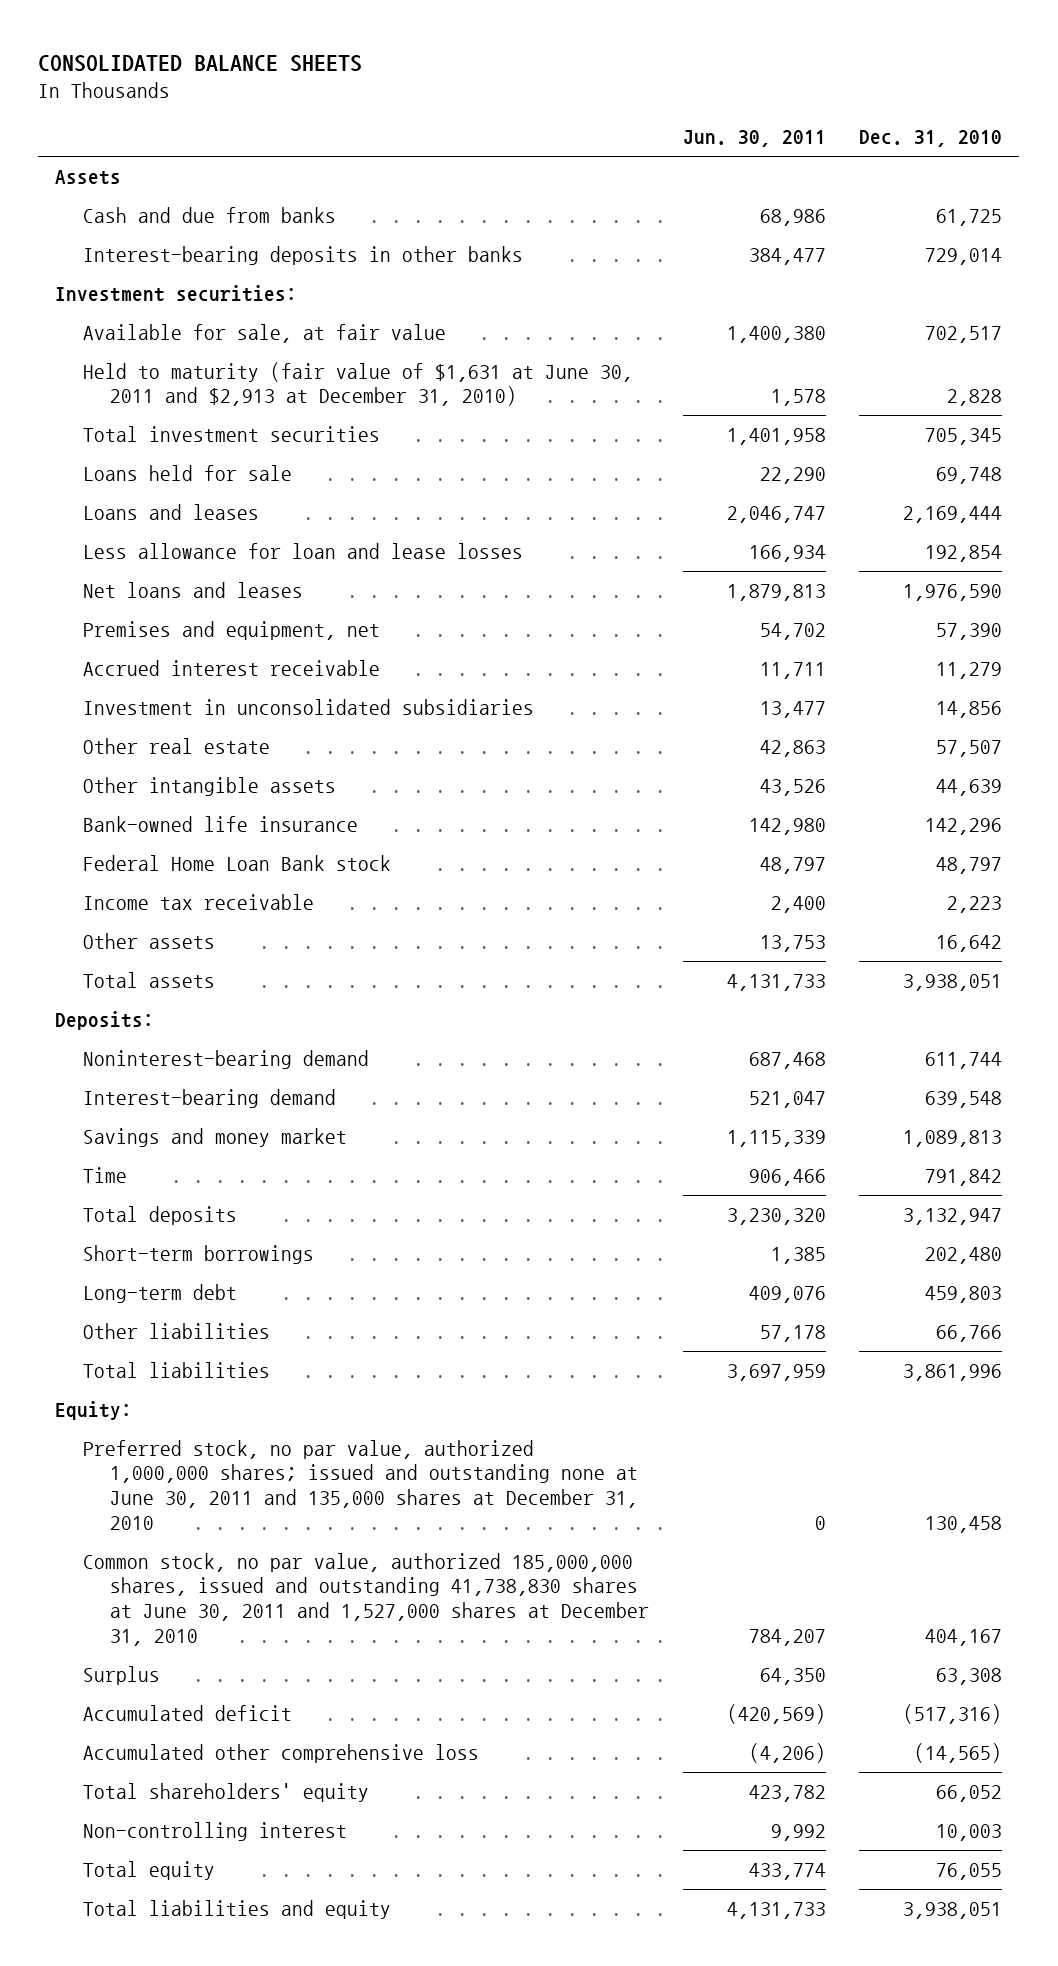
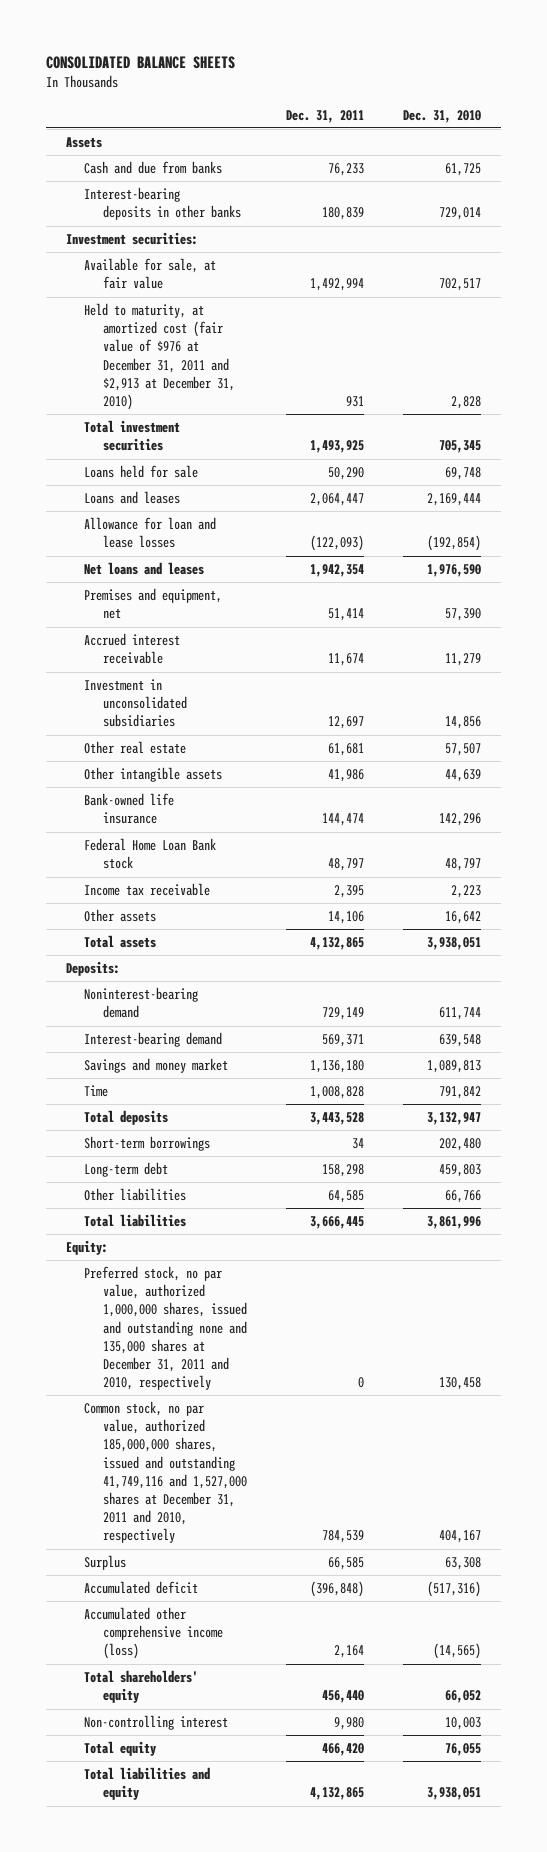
- | Jun. 30, 2011 | Dec. 31, 2010
+ | Dec. 31, 2011 | Dec. 31, 2010
- Held to maturity (fair value of $1,631 at June 30, 2011 and $2,913 at December 31, 2010) | 1,578 | 2,828
+ Held to maturity, at amortized cost (fair value of $976 at December 31, 2011 and $2,913 at December 31, 2010) | 931 | 2,828
- Less allowance for loan and lease losses | 166,934 | 192,854
+ Allowance for loan and lease losses | (122,093) | (192,854)
- Preferred stock, no par value, authorized 1,000,000 shares; issued and outstanding none at June 30, 2011 and 135,000 shares at December 31, 2010 | 0 | 130,458
- Common stock, no par value, authorized 185,000,000 shares, issued and outstanding 41,738,830 shares at June 30, 2011 and 1,527,000 shares at December 31, 2010 | 784,207 | 404,167
+ Preferred stock, no par value, authorized 1,000,000 shares, issued and outstanding none and 135,000 shares at December 31, 2011 and 2010, respectively | 0 | 130,458
+ Common stock, no par value, authorized 185,000,000 shares, issued and outstanding 41,749,116 and 1,527,000 shares at December 31, 2011 and 2010, respectively | 784,539 | 404,167
- Accumulated other comprehensive loss | (4,206) | (14,565)
+ Accumulated other comprehensive income (loss) | 2,164 | (14,565)

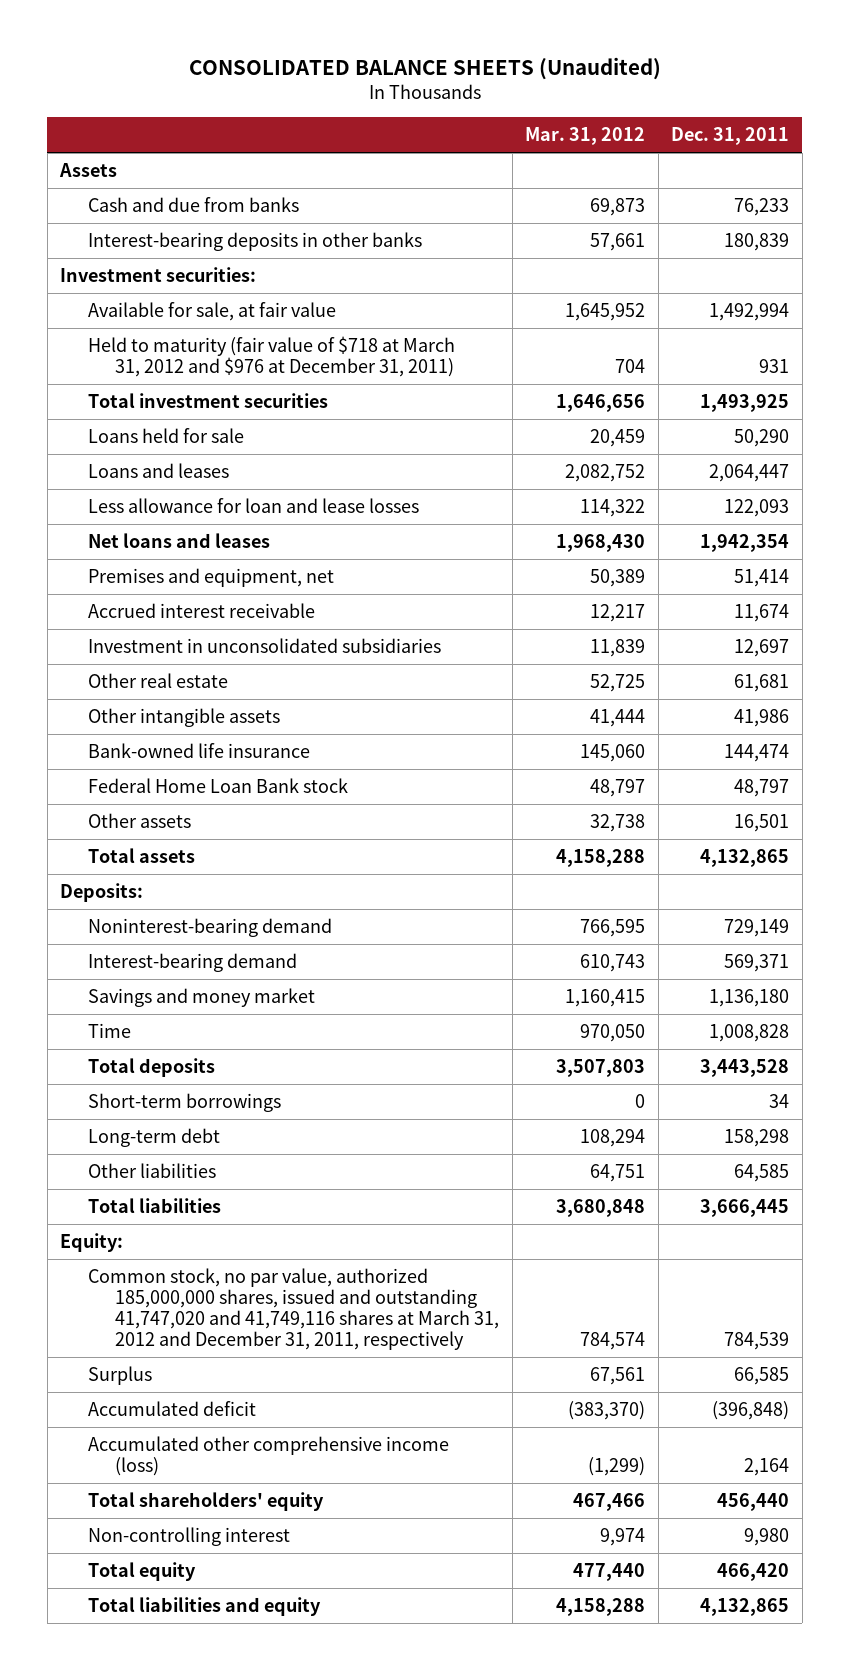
- CONSOLIDATED BALANCE SHEETS
+ CONSOLIDATED BALANCE SHEETS (Unaudited)
- | Dec. 31, 2011 | Dec. 31, 2010
+ | Mar. 31, 2012 | Dec. 31, 2011
- Held to maturity, at amortized cost (fair value of $976 at December 31, 2011 and $2,913 at December 31, 2010) | 931 | 2,828
+ Held to maturity (fair value of $718 at March 31, 2012 and $976 at December 31, 2011) | 704 | 931
- Allowance for loan and lease losses | (122,093) | (192,854)
+ Less allowance for loan and lease losses | 114,322 | 122,093
- Income tax receivable | 2,395 | 2,223
- Other assets | 14,106 | 16,642
+ Other assets | 32,738 | 16,501
- Preferred stock, no par value, authorized 1,000,000 shares, issued and outstanding none and 135,000 shares at December 31, 2011 and 2010, respectively | 0 | 130,458
- Common stock, no par value, authorized 185,000,000 shares, issued and outstanding 41,749,116 and 1,527,000 shares at December 31, 2011 and 2010, respectively | 784,539 | 404,167
+ Common stock, no par value, authorized 185,000,000 shares, issued and outstanding 41,747,020 and 41,749,116 shares at March 31, 2012 and December 31, 2011, respectively | 784,574 | 784,539

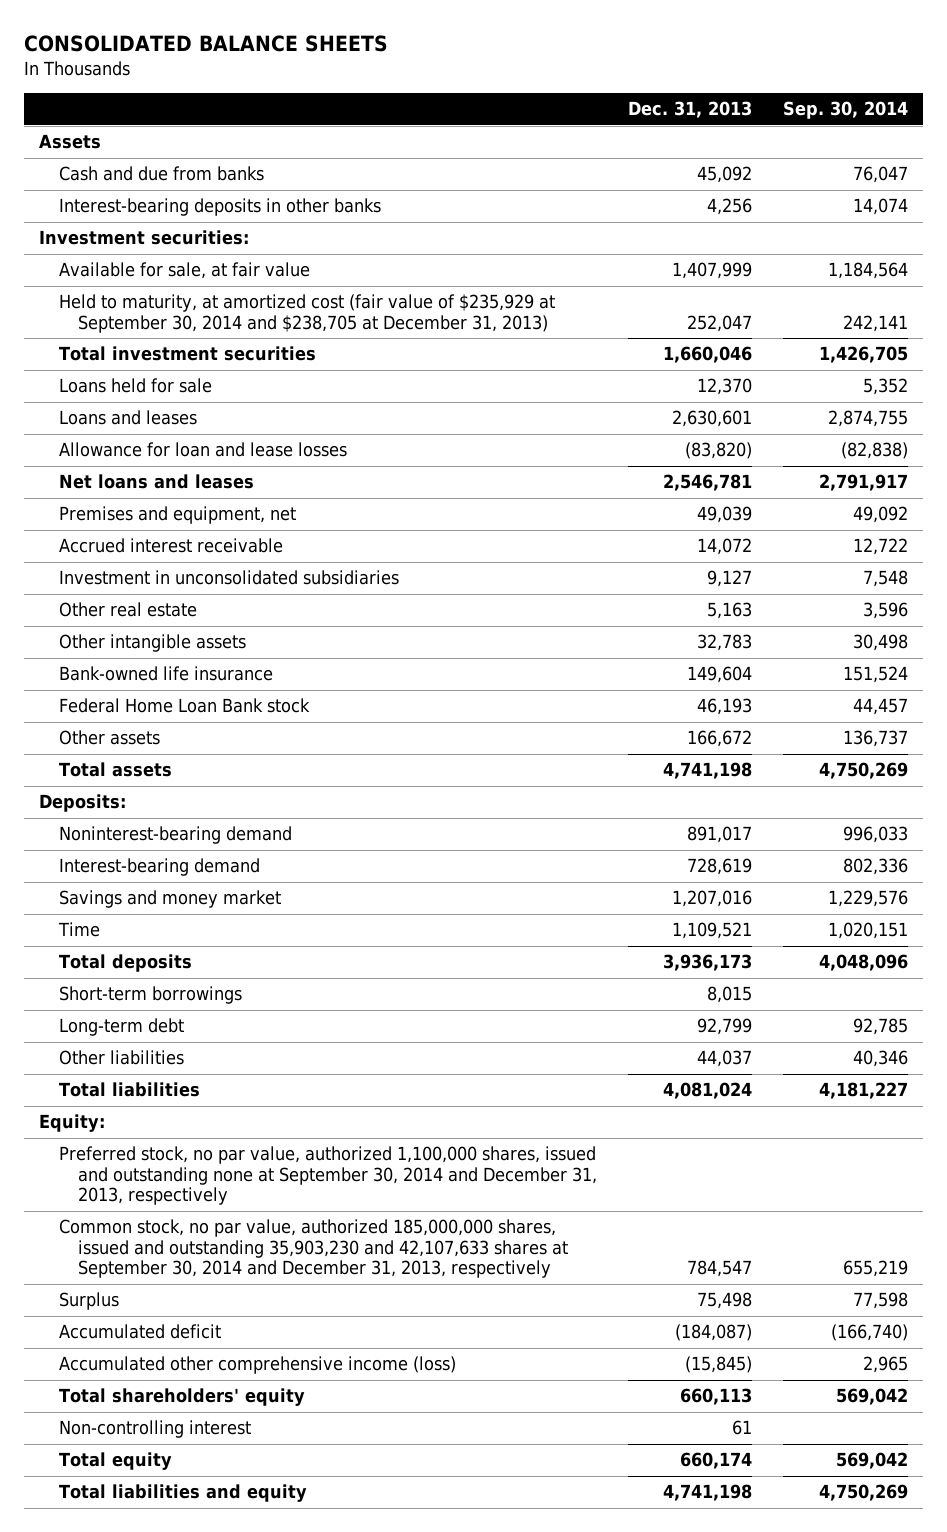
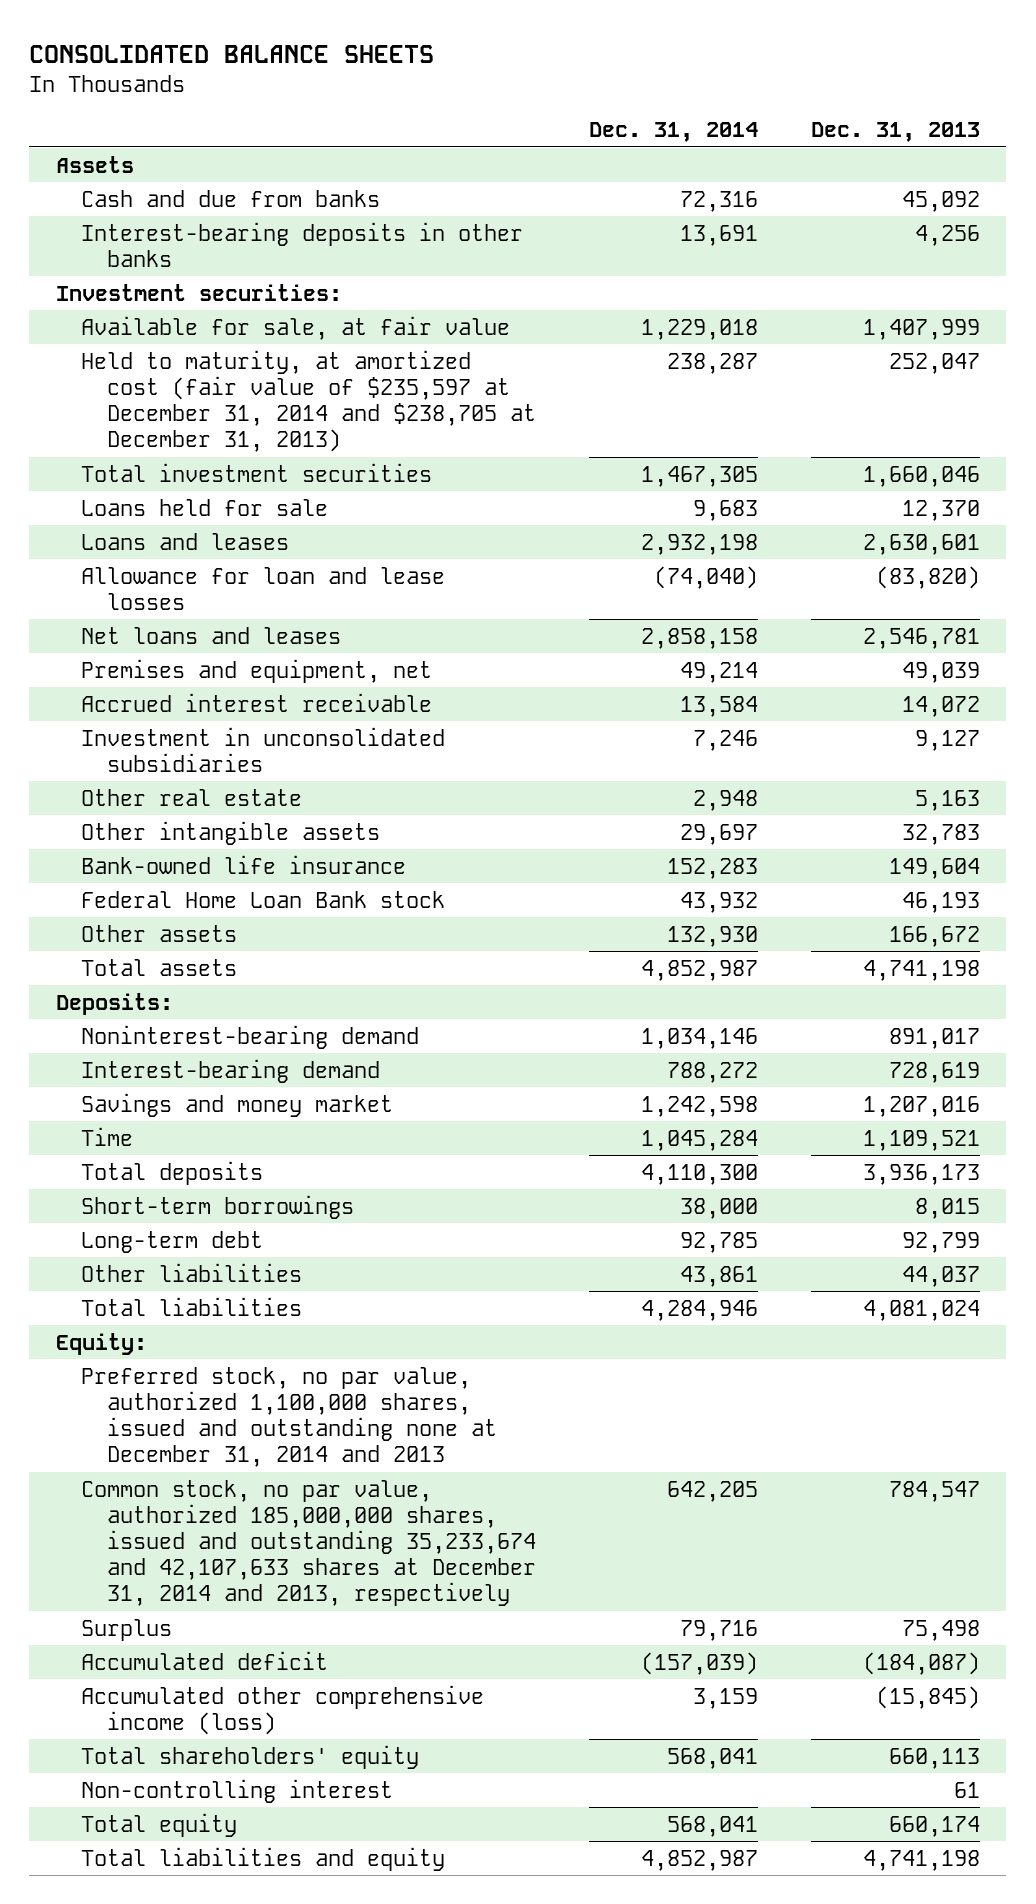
- | Dec. 31, 2013 | Sep. 30, 2014
+ | Dec. 31, 2014 | Dec. 31, 2013
- Held to maturity, at amortized cost (fair value of $235,929 at September 30, 2014 and $238,705 at December 31, 2013) | 252,047 | 242,141
+ Held to maturity, at amortized cost (fair value of $235,597 at December 31, 2014 and $238,705 at December 31, 2013) | 238,287 | 252,047
- Preferred stock, no par value, authorized 1,100,000 shares, issued and outstanding none at September 30, 2014 and December 31, 2013, respectively
- Common stock, no par value, authorized 185,000,000 shares, issued and outstanding 35,903,230 and 42,107,633 shares at September 30, 2014 and December 31, 2013, respectively | 784,547 | 655,219
+ Preferred stock, no par value, authorized 1,100,000 shares, issued and outstanding none at December 31, 2014 and 2013
+ Common stock, no par value, authorized 185,000,000 shares, issued and outstanding 35,233,674 and 42,107,633 shares at December 31, 2014 and 2013, respectively | 642,205 | 784,547

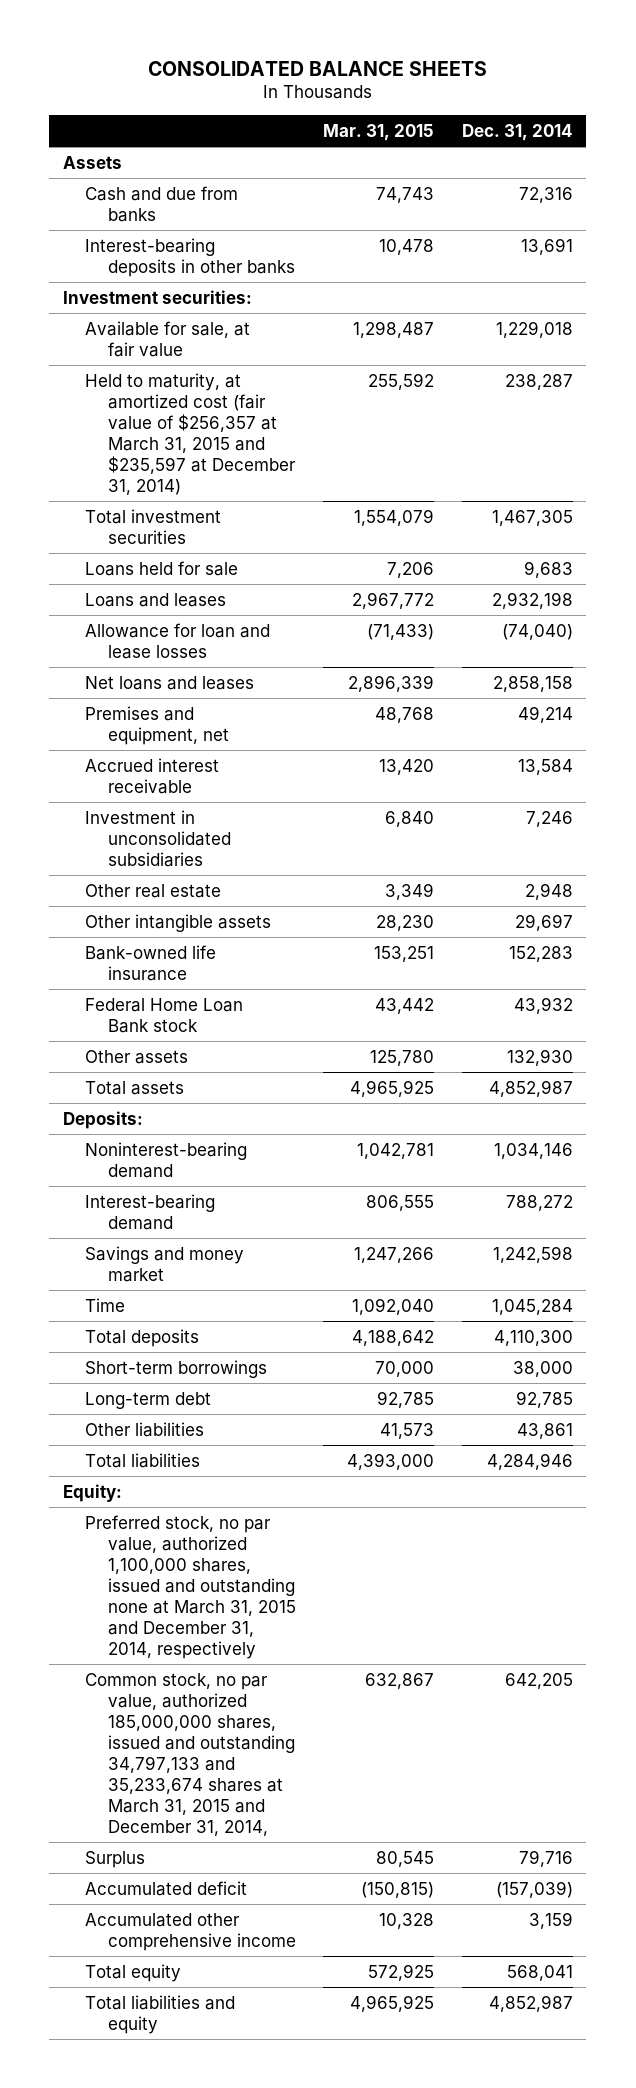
- | Dec. 31, 2014 | Dec. 31, 2013
+ | Mar. 31, 2015 | Dec. 31, 2014
- Held to maturity, at amortized cost (fair value of $235,597 at December 31, 2014 and $238,705 at December 31, 2013) | 238,287 | 252,047
+ Held to maturity, at amortized cost (fair value of $256,357 at March 31, 2015 and $235,597 at December 31, 2014) | 255,592 | 238,287
- Preferred stock, no par value, authorized 1,100,000 shares, issued and outstanding none at December 31, 2014 and 2013
- Common stock, no par value, authorized 185,000,000 shares, issued and outstanding 35,233,674 and 42,107,633 shares at December 31, 2014 and 2013, respectively | 642,205 | 784,547
+ Preferred stock, no par value, authorized 1,100,000 shares, issued and outstanding none at March 31, 2015 and December 31, 2014, respectively
+ Common stock, no par value, authorized 185,000,000 shares, issued and outstanding 34,797,133 and 35,233,674 shares at March 31, 2015 and December 31, 2014, | 632,867 | 642,205
- Accumulated other comprehensive income (loss) | 3,159 | (15,845)
- Total shareholders' equity | 568,041 | 660,113
- Non-controlling interest | | 61
+ Accumulated other comprehensive income | 10,328 | 3,159

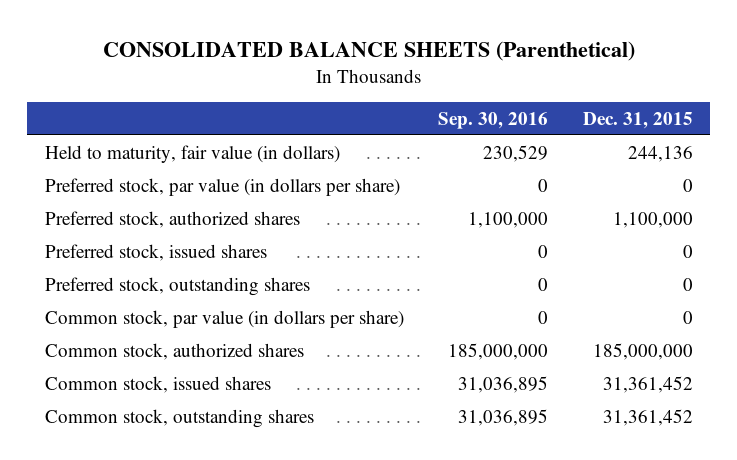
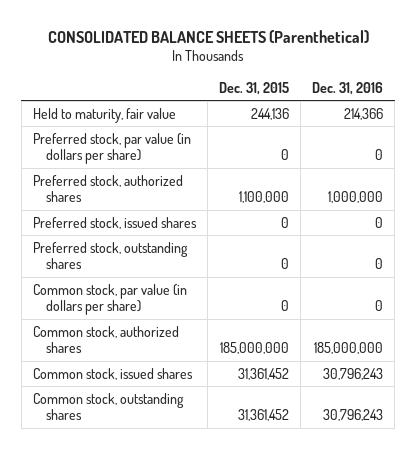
- | Sep. 30, 2016 | Dec. 31, 2015
+ | Dec. 31, 2015 | Dec. 31, 2016
- Held to maturity, fair value (in dollars) | 230,529 | 244,136
+ Held to maturity, fair value | 244,136 | 214,366

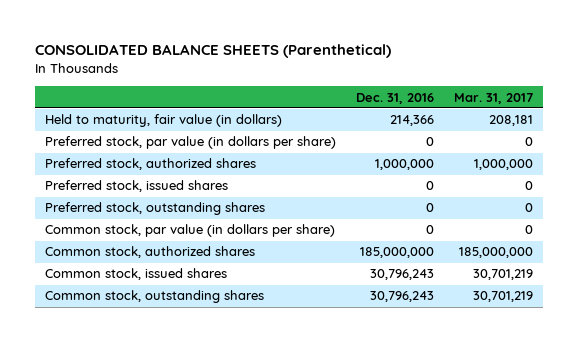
- | Dec. 31, 2015 | Dec. 31, 2016
+ | Dec. 31, 2016 | Mar. 31, 2017
- Held to maturity, fair value | 244,136 | 214,366
+ Held to maturity, fair value (in dollars) | 214,366 | 208,181

